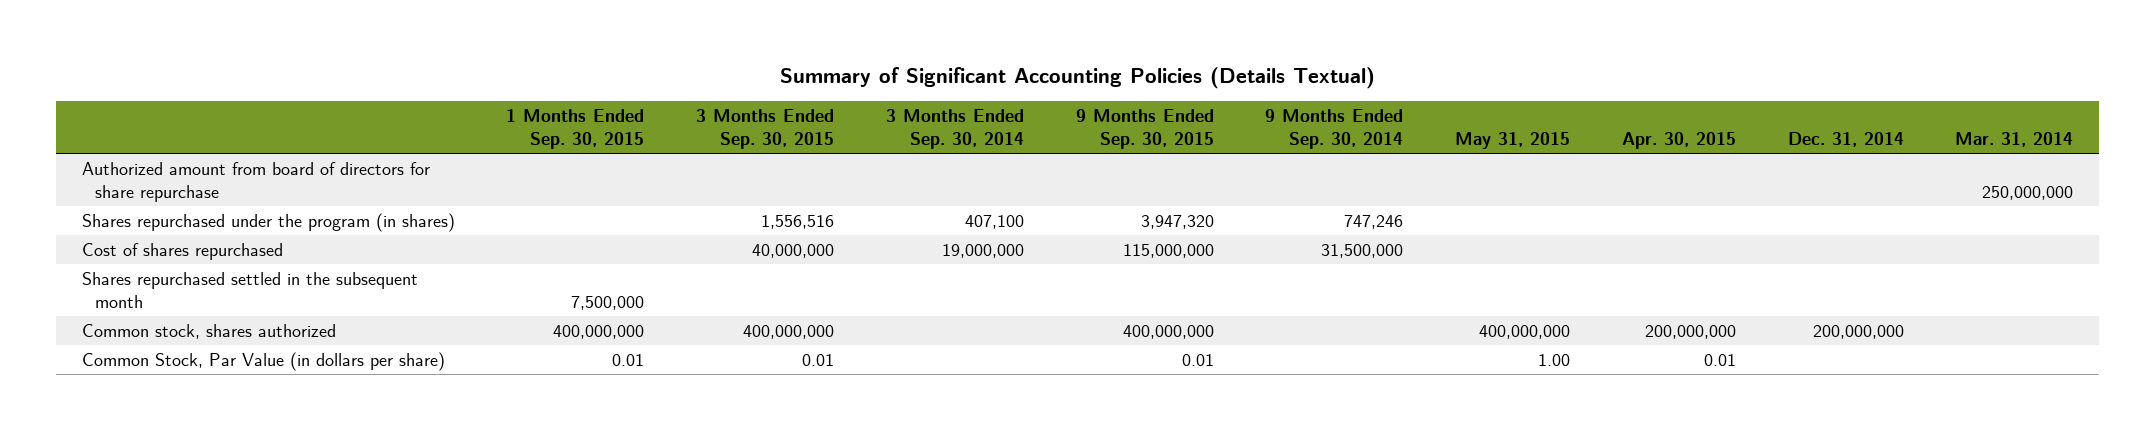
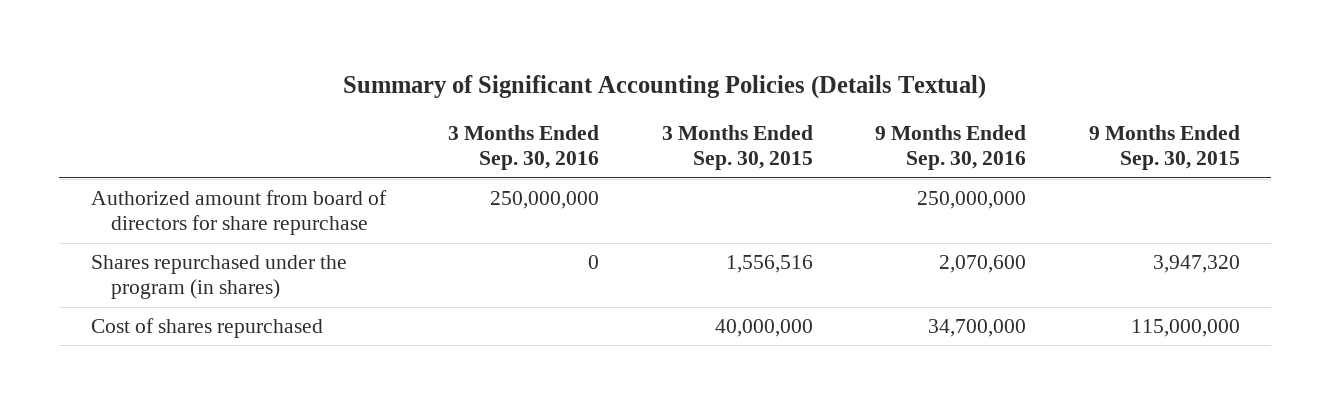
- | 1 Months Ended Sep. 30, 2015 | 3 Months Ended Sep. 30, 2015 | 3 Months Ended Sep. 30, 2014 | 9 Months Ended Sep. 30, 2015 | 9 Months Ended Sep. 30, 2014 | May 31, 2015 | Apr. 30, 2015 | Dec. 31, 2014 | Mar. 31, 2014
+ | 3 Months Ended Sep. 30, 2016 | 3 Months Ended Sep. 30, 2015 | 9 Months Ended Sep. 30, 2016 | 9 Months Ended Sep. 30, 2015
- Shares repurchased settled in the subsequent month | 7,500,000 | | | | | | | |
- Common stock, shares authorized | 400,000,000 | 400,000,000 | | 400,000,000 | | 400,000,000 | 200,000,000 | 200,000,000 |
- Common Stock, Par Value (in dollars per share) | 0.01 | 0.01 | | 0.01 | | 1.00 | 0.01 | |

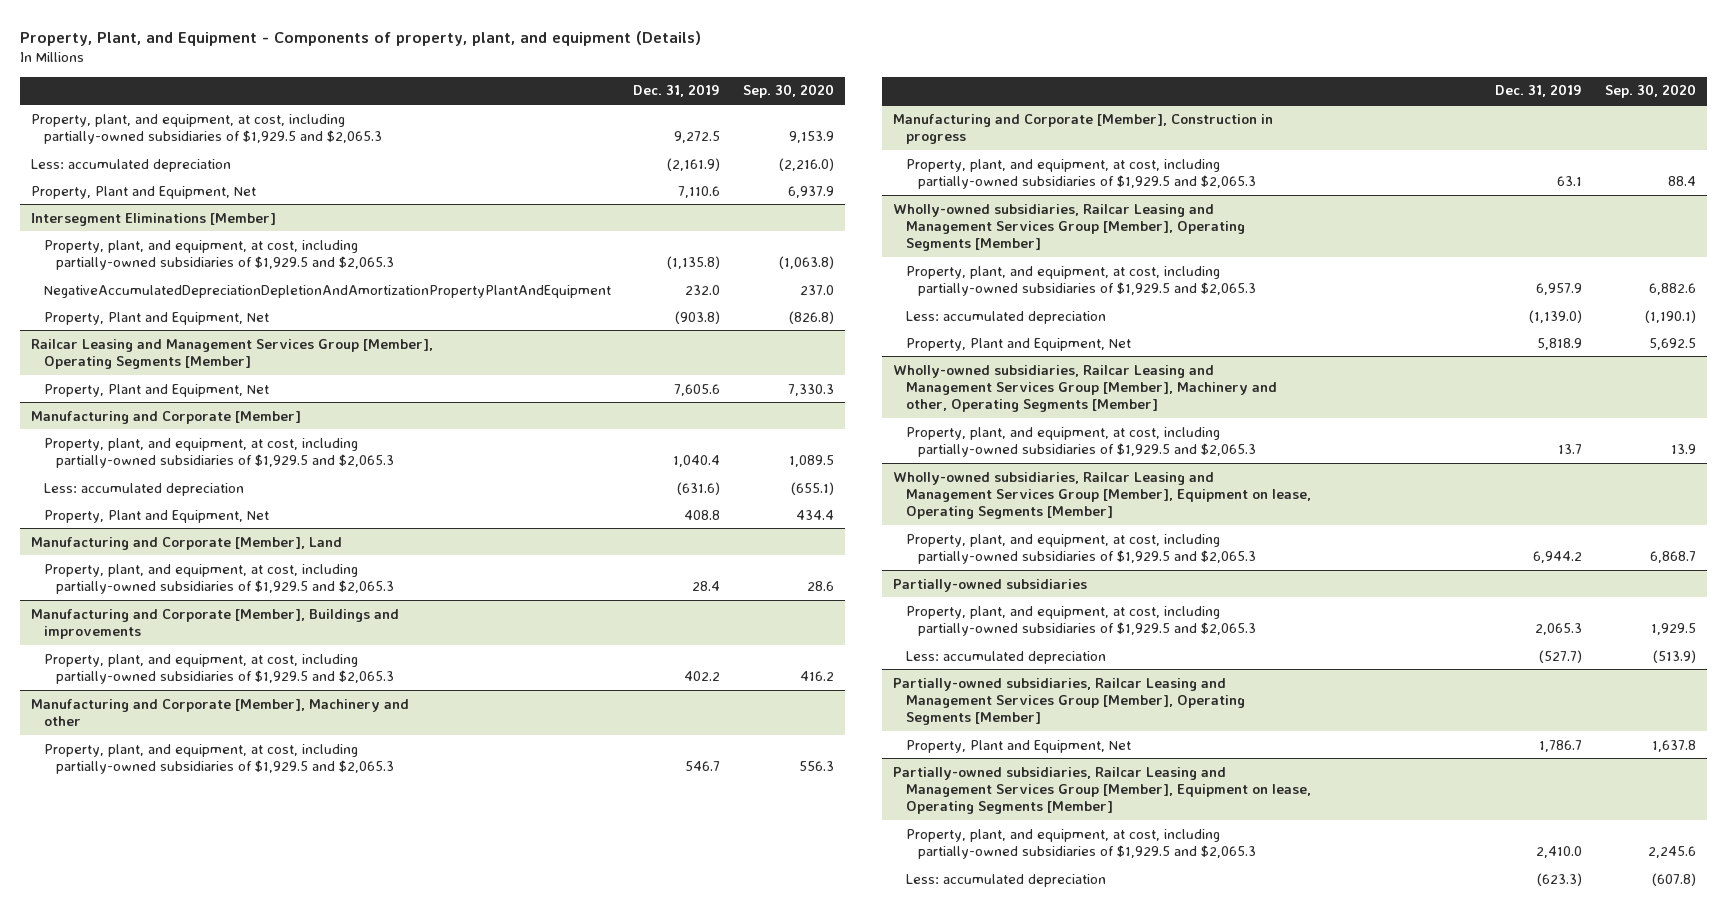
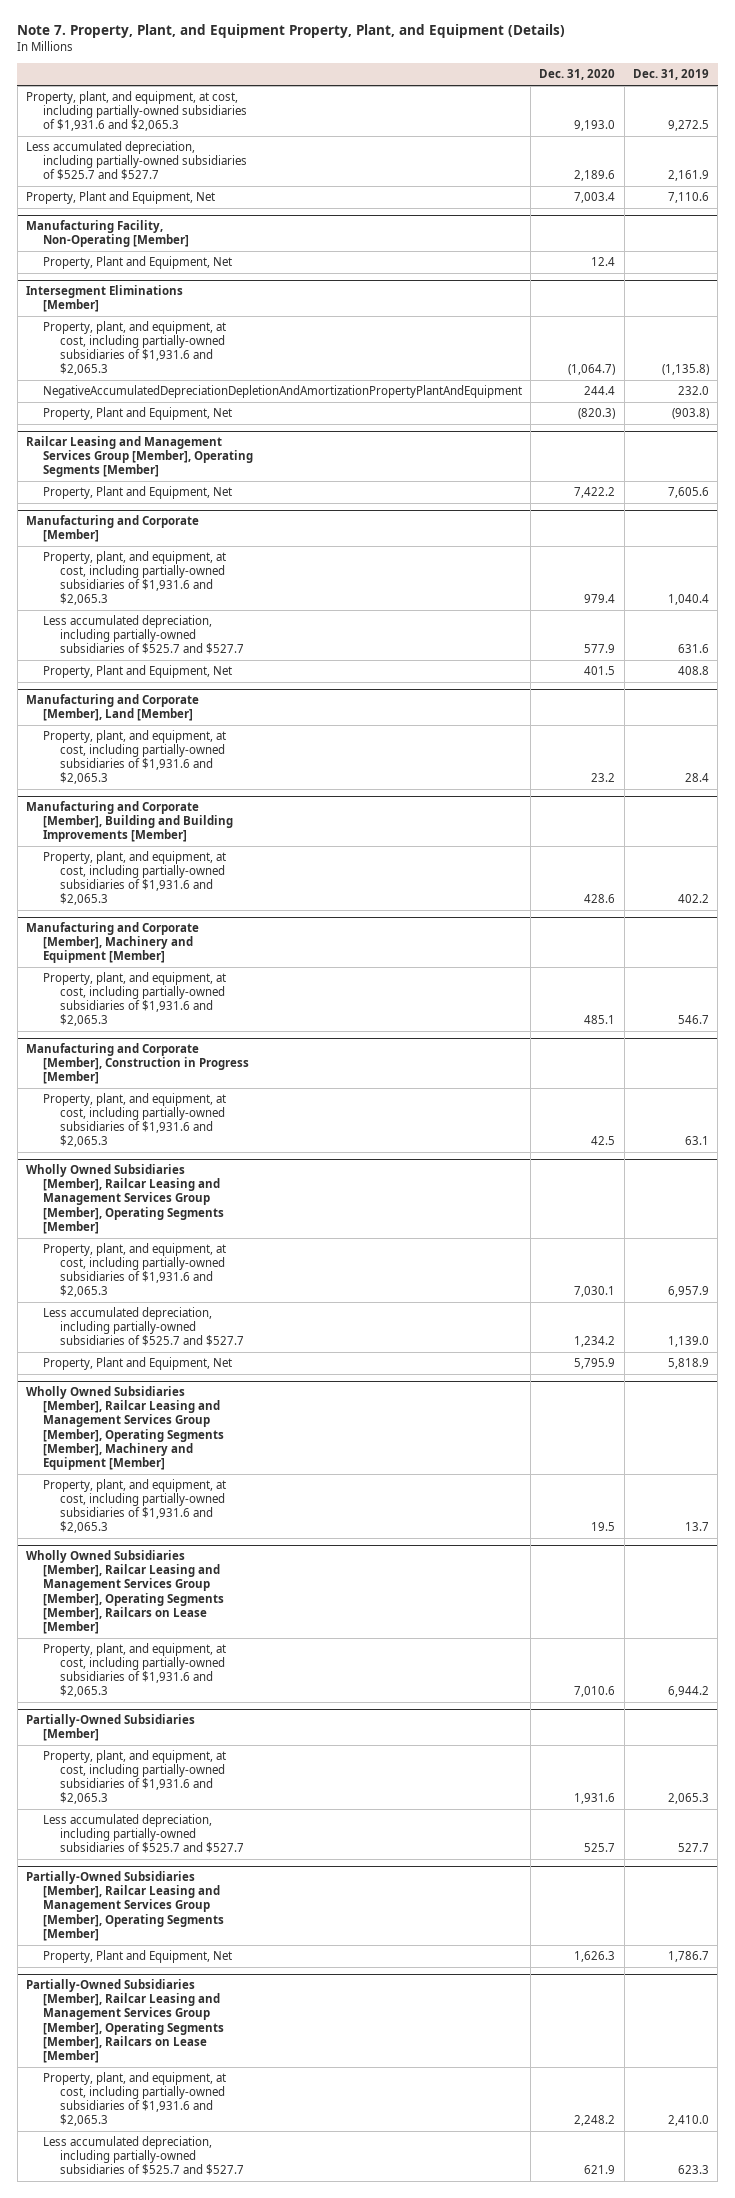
- Property, Plant, and Equipment - Components of property, plant, and equipment (Details)
+ Note 7. Property, Plant, and Equipment Property, Plant, and Equipment (Details)
- | Dec. 31, 2019 | Sep. 30, 2020
+ | Dec. 31, 2020 | Dec. 31, 2019
- Property, plant, and equipment, at cost, including partially-owned subsidiaries of $1,929.5 and $2,065.3 | 9,272.5 | 9,153.9
- Less: accumulated depreciation | (2,161.9) | (2,216.0)
+ Property, plant, and equipment, at cost, including partially-owned subsidiaries of $1,931.6 and $2,065.3 | 9,193.0 | 9,272.5
+ Less accumulated depreciation, including partially-owned subsidiaries of $525.7 and $527.7 | 2,189.6 | 2,161.9
+ Manufacturing Facility, Non-Operating [Member]
+ Property, Plant and Equipment, Net | 12.4 |
@ Intersegment Eliminations [Member]
- Property, plant, and equipment, at cost, including partially-owned subsidiaries of $1,929.5 and $2,065.3 | (1,135.8) | (1,063.8)
+ Property, plant, and equipment, at cost, including partially-owned subsidiaries of $1,931.6 and $2,065.3 | (1,064.7) | (1,135.8)
@ Manufacturing and Corporate [Member]
- Property, plant, and equipment, at cost, including partially-owned subsidiaries of $1,929.5 and $2,065.3 | 1,040.4 | 1,089.5
- Less: accumulated depreciation | (631.6) | (655.1)
+ Property, plant, and equipment, at cost, including partially-owned subsidiaries of $1,931.6 and $2,065.3 | 979.4 | 1,040.4
+ Less accumulated depreciation, including partially-owned subsidiaries of $525.7 and $527.7 | 577.9 | 631.6
- Manufacturing and Corporate [Member], Land
- Property, plant, and equipment, at cost, including partially-owned subsidiaries of $1,929.5 and $2,065.3 | 28.4 | 28.6
- Manufacturing and Corporate [Member], Buildings and improvements
- Property, plant, and equipment, at cost, including partially-owned subsidiaries of $1,929.5 and $2,065.3 | 402.2 | 416.2
- Manufacturing and Corporate [Member], Machinery and other
- Property, plant, and equipment, at cost, including partially-owned subsidiaries of $1,929.5 and $2,065.3 | 546.7 | 556.3
- Manufacturing and Corporate [Member], Construction in progress
- Property, plant, and equipment, at cost, including partially-owned subsidiaries of $1,929.5 and $2,065.3 | 63.1 | 88.4
- Wholly-owned subsidiaries, Railcar Leasing and Management Services Group [Member], Operating Segments [Member]
- Property, plant, and equipment, at cost, including partially-owned subsidiaries of $1,929.5 and $2,065.3 | 6,957.9 | 6,882.6
- Less: accumulated depreciation | (1,139.0) | (1,190.1)
+ Manufacturing and Corporate [Member], Land [Member]
+ Property, plant, and equipment, at cost, including partially-owned subsidiaries of $1,931.6 and $2,065.3 | 23.2 | 28.4
+ Manufacturing and Corporate [Member], Building and Building Improvements [Member]
+ Property, plant, and equipment, at cost, including partially-owned subsidiaries of $1,931.6 and $2,065.3 | 428.6 | 402.2
+ Manufacturing and Corporate [Member], Machinery and Equipment [Member]
+ Property, plant, and equipment, at cost, including partially-owned subsidiaries of $1,931.6 and $2,065.3 | 485.1 | 546.7
+ Manufacturing and Corporate [Member], Construction in Progress [Member]
+ Property, plant, and equipment, at cost, including partially-owned subsidiaries of $1,931.6 and $2,065.3 | 42.5 | 63.1
+ Wholly Owned Subsidiaries [Member], Railcar Leasing and Management Services Group [Member], Operating Segments [Member]
+ Property, plant, and equipment, at cost, including partially-owned subsidiaries of $1,931.6 and $2,065.3 | 7,030.1 | 6,957.9
+ Less accumulated depreciation, including partially-owned subsidiaries of $525.7 and $527.7 | 1,234.2 | 1,139.0
- Wholly-owned subsidiaries, Railcar Leasing and Management Services Group [Member], Machinery and other, Operating Segments [Member]
- Property, plant, and equipment, at cost, including partially-owned subsidiaries of $1,929.5 and $2,065.3 | 13.7 | 13.9
- Wholly-owned subsidiaries, Railcar Leasing and Management Services Group [Member], Equipment on lease, Operating Segments [Member]
- Property, plant, and equipment, at cost, including partially-owned subsidiaries of $1,929.5 and $2,065.3 | 6,944.2 | 6,868.7
- Partially-owned subsidiaries
- Property, plant, and equipment, at cost, including partially-owned subsidiaries of $1,929.5 and $2,065.3 | 2,065.3 | 1,929.5
- Less: accumulated depreciation | (527.7) | (513.9)
- Partially-owned subsidiaries, Railcar Leasing and Management Services Group [Member], Operating Segments [Member]
+ Wholly Owned Subsidiaries [Member], Railcar Leasing and Management Services Group [Member], Operating Segments [Member], Machinery and Equipment [Member]
+ Property, plant, and equipment, at cost, including partially-owned subsidiaries of $1,931.6 and $2,065.3 | 19.5 | 13.7
+ Wholly Owned Subsidiaries [Member], Railcar Leasing and Management Services Group [Member], Operating Segments [Member], Railcars on Lease [Member]
+ Property, plant, and equipment, at cost, including partially-owned subsidiaries of $1,931.6 and $2,065.3 | 7,010.6 | 6,944.2
+ Partially-Owned Subsidiaries [Member]
+ Property, plant, and equipment, at cost, including partially-owned subsidiaries of $1,931.6 and $2,065.3 | 1,931.6 | 2,065.3
+ Less accumulated depreciation, including partially-owned subsidiaries of $525.7 and $527.7 | 525.7 | 527.7
+ Partially-Owned Subsidiaries [Member], Railcar Leasing and Management Services Group [Member], Operating Segments [Member]
- Partially-owned subsidiaries, Railcar Leasing and Management Services Group [Member], Equipment on lease, Operating Segments [Member]
- Property, plant, and equipment, at cost, including partially-owned subsidiaries of $1,929.5 and $2,065.3 | 2,410.0 | 2,245.6
- Less: accumulated depreciation | (623.3) | (607.8)
+ Partially-Owned Subsidiaries [Member], Railcar Leasing and Management Services Group [Member], Operating Segments [Member], Railcars on Lease [Member]
+ Property, plant, and equipment, at cost, including partially-owned subsidiaries of $1,931.6 and $2,065.3 | 2,248.2 | 2,410.0
+ Less accumulated depreciation, including partially-owned subsidiaries of $525.7 and $527.7 | 621.9 | 623.3

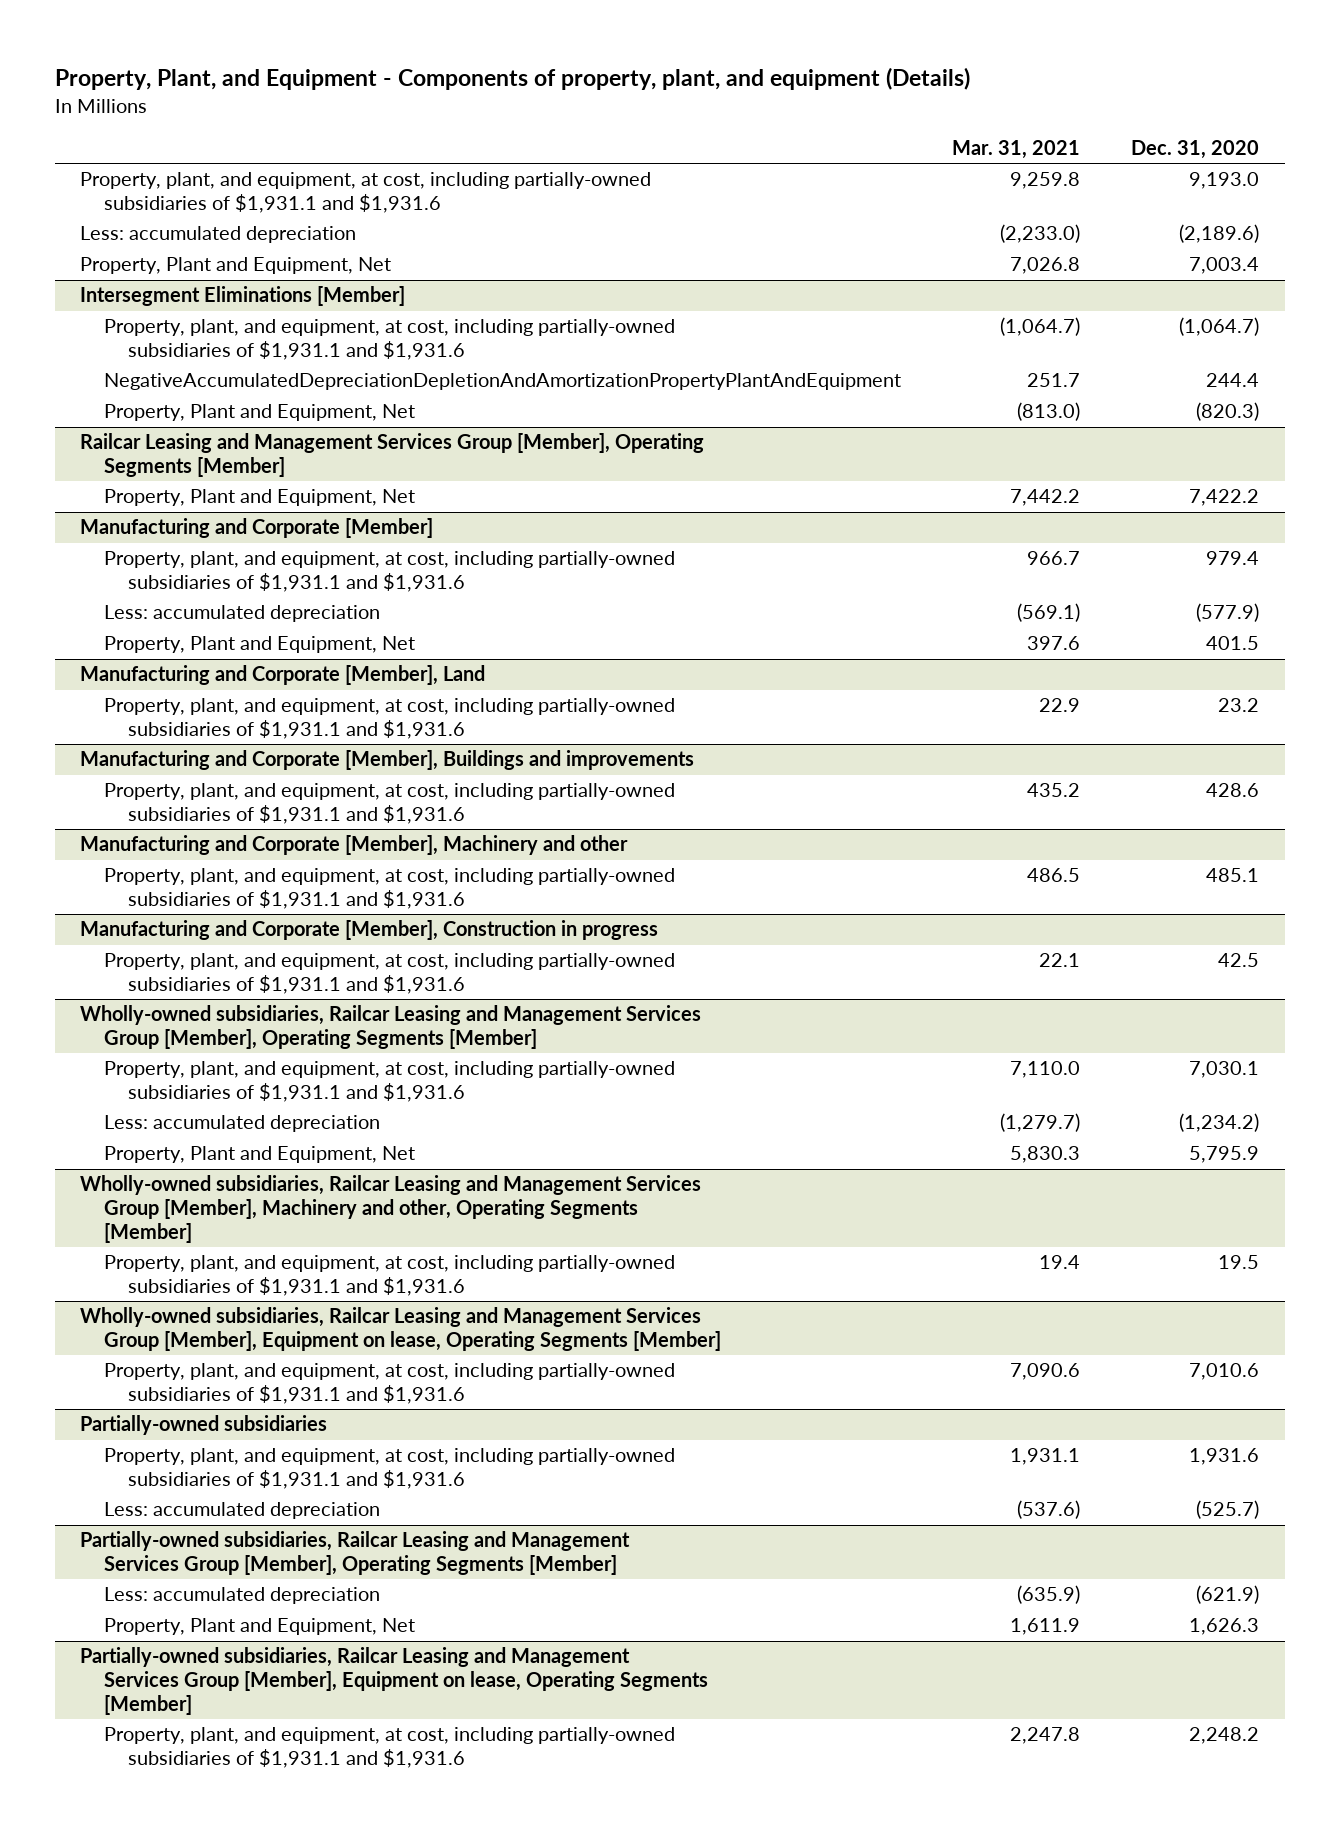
- Note 7. Property, Plant, and Equipment Property, Plant, and Equipment (Details)
+ Property, Plant, and Equipment - Components of property, plant, and equipment (Details)
- | Dec. 31, 2020 | Dec. 31, 2019
+ | Mar. 31, 2021 | Dec. 31, 2020
- Property, plant, and equipment, at cost, including partially-owned subsidiaries of $1,931.6 and $2,065.3 | 9,193.0 | 9,272.5
- Less accumulated depreciation, including partially-owned subsidiaries of $525.7 and $527.7 | 2,189.6 | 2,161.9
+ Property, plant, and equipment, at cost, including partially-owned subsidiaries of $1,931.1 and $1,931.6 | 9,259.8 | 9,193.0
+ Less: accumulated depreciation | (2,233.0) | (2,189.6)
- Manufacturing Facility, Non-Operating [Member]
- Property, Plant and Equipment, Net | 12.4 |
@ Intersegment Eliminations [Member]
- Property, plant, and equipment, at cost, including partially-owned subsidiaries of $1,931.6 and $2,065.3 | (1,064.7) | (1,135.8)
+ Property, plant, and equipment, at cost, including partially-owned subsidiaries of $1,931.1 and $1,931.6 | (1,064.7) | (1,064.7)
@ Manufacturing and Corporate [Member]
- Property, plant, and equipment, at cost, including partially-owned subsidiaries of $1,931.6 and $2,065.3 | 979.4 | 1,040.4
- Less accumulated depreciation, including partially-owned subsidiaries of $525.7 and $527.7 | 577.9 | 631.6
+ Property, plant, and equipment, at cost, including partially-owned subsidiaries of $1,931.1 and $1,931.6 | 966.7 | 979.4
+ Less: accumulated depreciation | (569.1) | (577.9)
- Manufacturing and Corporate [Member], Land [Member]
- Property, plant, and equipment, at cost, including partially-owned subsidiaries of $1,931.6 and $2,065.3 | 23.2 | 28.4
- Manufacturing and Corporate [Member], Building and Building Improvements [Member]
- Property, plant, and equipment, at cost, including partially-owned subsidiaries of $1,931.6 and $2,065.3 | 428.6 | 402.2
- Manufacturing and Corporate [Member], Machinery and Equipment [Member]
- Property, plant, and equipment, at cost, including partially-owned subsidiaries of $1,931.6 and $2,065.3 | 485.1 | 546.7
- Manufacturing and Corporate [Member], Construction in Progress [Member]
- Property, plant, and equipment, at cost, including partially-owned subsidiaries of $1,931.6 and $2,065.3 | 42.5 | 63.1
- Wholly Owned Subsidiaries [Member], Railcar Leasing and Management Services Group [Member], Operating Segments [Member]
- Property, plant, and equipment, at cost, including partially-owned subsidiaries of $1,931.6 and $2,065.3 | 7,030.1 | 6,957.9
- Less accumulated depreciation, including partially-owned subsidiaries of $525.7 and $527.7 | 1,234.2 | 1,139.0
+ Manufacturing and Corporate [Member], Land
+ Property, plant, and equipment, at cost, including partially-owned subsidiaries of $1,931.1 and $1,931.6 | 22.9 | 23.2
+ Manufacturing and Corporate [Member], Buildings and improvements
+ Property, plant, and equipment, at cost, including partially-owned subsidiaries of $1,931.1 and $1,931.6 | 435.2 | 428.6
+ Manufacturing and Corporate [Member], Machinery and other
+ Property, plant, and equipment, at cost, including partially-owned subsidiaries of $1,931.1 and $1,931.6 | 486.5 | 485.1
+ Manufacturing and Corporate [Member], Construction in progress
+ Property, plant, and equipment, at cost, including partially-owned subsidiaries of $1,931.1 and $1,931.6 | 22.1 | 42.5
+ Wholly-owned subsidiaries, Railcar Leasing and Management Services Group [Member], Operating Segments [Member]
+ Property, plant, and equipment, at cost, including partially-owned subsidiaries of $1,931.1 and $1,931.6 | 7,110.0 | 7,030.1
+ Less: accumulated depreciation | (1,279.7) | (1,234.2)
- Wholly Owned Subsidiaries [Member], Railcar Leasing and Management Services Group [Member], Operating Segments [Member], Machinery and Equipment [Member]
- Property, plant, and equipment, at cost, including partially-owned subsidiaries of $1,931.6 and $2,065.3 | 19.5 | 13.7
- Wholly Owned Subsidiaries [Member], Railcar Leasing and Management Services Group [Member], Operating Segments [Member], Railcars on Lease [Member]
- Property, plant, and equipment, at cost, including partially-owned subsidiaries of $1,931.6 and $2,065.3 | 7,010.6 | 6,944.2
- Partially-Owned Subsidiaries [Member]
- Property, plant, and equipment, at cost, including partially-owned subsidiaries of $1,931.6 and $2,065.3 | 1,931.6 | 2,065.3
- Less accumulated depreciation, including partially-owned subsidiaries of $525.7 and $527.7 | 525.7 | 527.7
- Partially-Owned Subsidiaries [Member], Railcar Leasing and Management Services Group [Member], Operating Segments [Member]
+ Wholly-owned subsidiaries, Railcar Leasing and Management Services Group [Member], Machinery and other, Operating Segments [Member]
+ Property, plant, and equipment, at cost, including partially-owned subsidiaries of $1,931.1 and $1,931.6 | 19.4 | 19.5
+ Wholly-owned subsidiaries, Railcar Leasing and Management Services Group [Member], Equipment on lease, Operating Segments [Member]
+ Property, plant, and equipment, at cost, including partially-owned subsidiaries of $1,931.1 and $1,931.6 | 7,090.6 | 7,010.6
+ Partially-owned subsidiaries
+ Property, plant, and equipment, at cost, including partially-owned subsidiaries of $1,931.1 and $1,931.6 | 1,931.1 | 1,931.6
+ Less: accumulated depreciation | (537.6) | (525.7)
+ Partially-owned subsidiaries, Railcar Leasing and Management Services Group [Member], Operating Segments [Member]
+ Less: accumulated depreciation | (635.9) | (621.9)
- Partially-Owned Subsidiaries [Member], Railcar Leasing and Management Services Group [Member], Operating Segments [Member], Railcars on Lease [Member]
- Property, plant, and equipment, at cost, including partially-owned subsidiaries of $1,931.6 and $2,065.3 | 2,248.2 | 2,410.0
- Less accumulated depreciation, including partially-owned subsidiaries of $525.7 and $527.7 | 621.9 | 623.3
+ Partially-owned subsidiaries, Railcar Leasing and Management Services Group [Member], Equipment on lease, Operating Segments [Member]
+ Property, plant, and equipment, at cost, including partially-owned subsidiaries of $1,931.1 and $1,931.6 | 2,247.8 | 2,248.2

